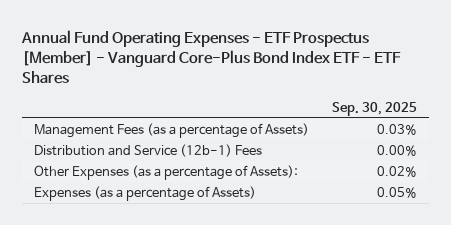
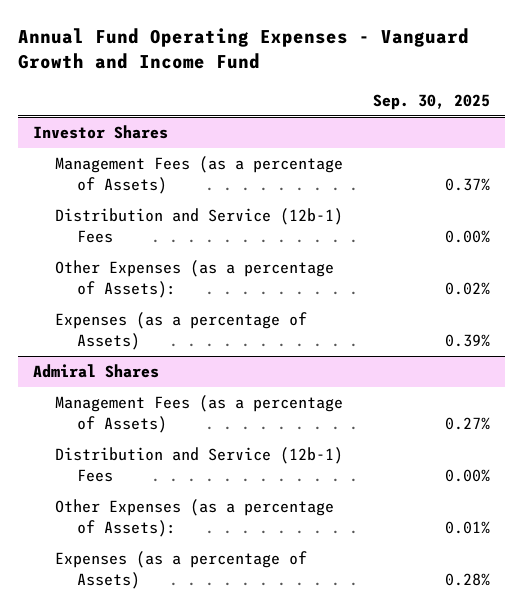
- Annual Fund Operating Expenses - ETF Prospectus [Member] - Vanguard Core-Plus Bond Index ETF - ETF Shares
+ Annual Fund Operating Expenses - Vanguard Growth and Income Fund
- Management Fees (as a percentage of Assets) | 0.03%
+ Investor Shares
+ Management Fees (as a percentage of Assets) | 0.37%
- Expenses (as a percentage of Assets) | 0.05%
+ Expenses (as a percentage of Assets) | 0.39%
+ Admiral Shares
+ Management Fees (as a percentage of Assets) | 0.27%
+ Distribution and Service (12b-1) Fees | 0.00%
+ Other Expenses (as a percentage of Assets): | 0.01%
+ Expenses (as a percentage of Assets) | 0.28%

